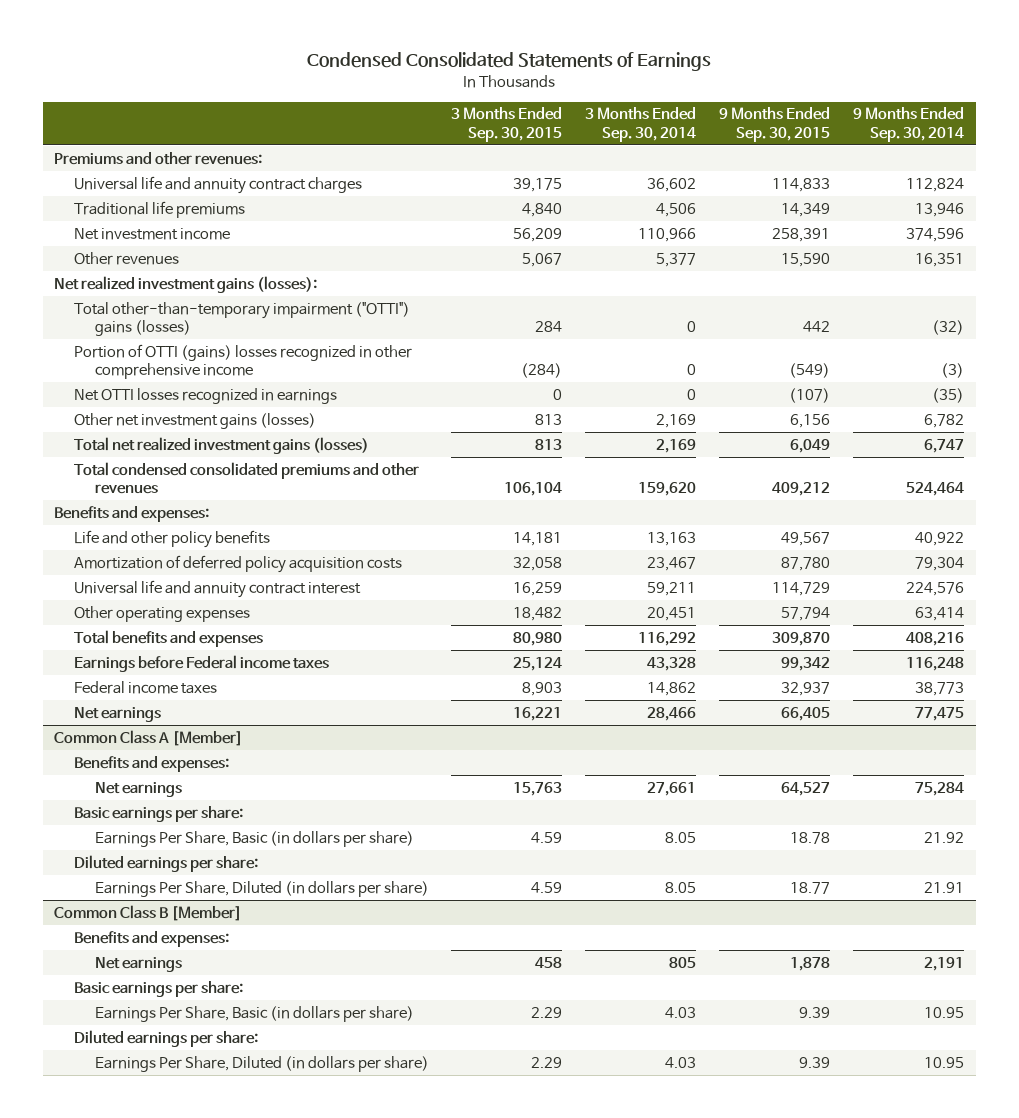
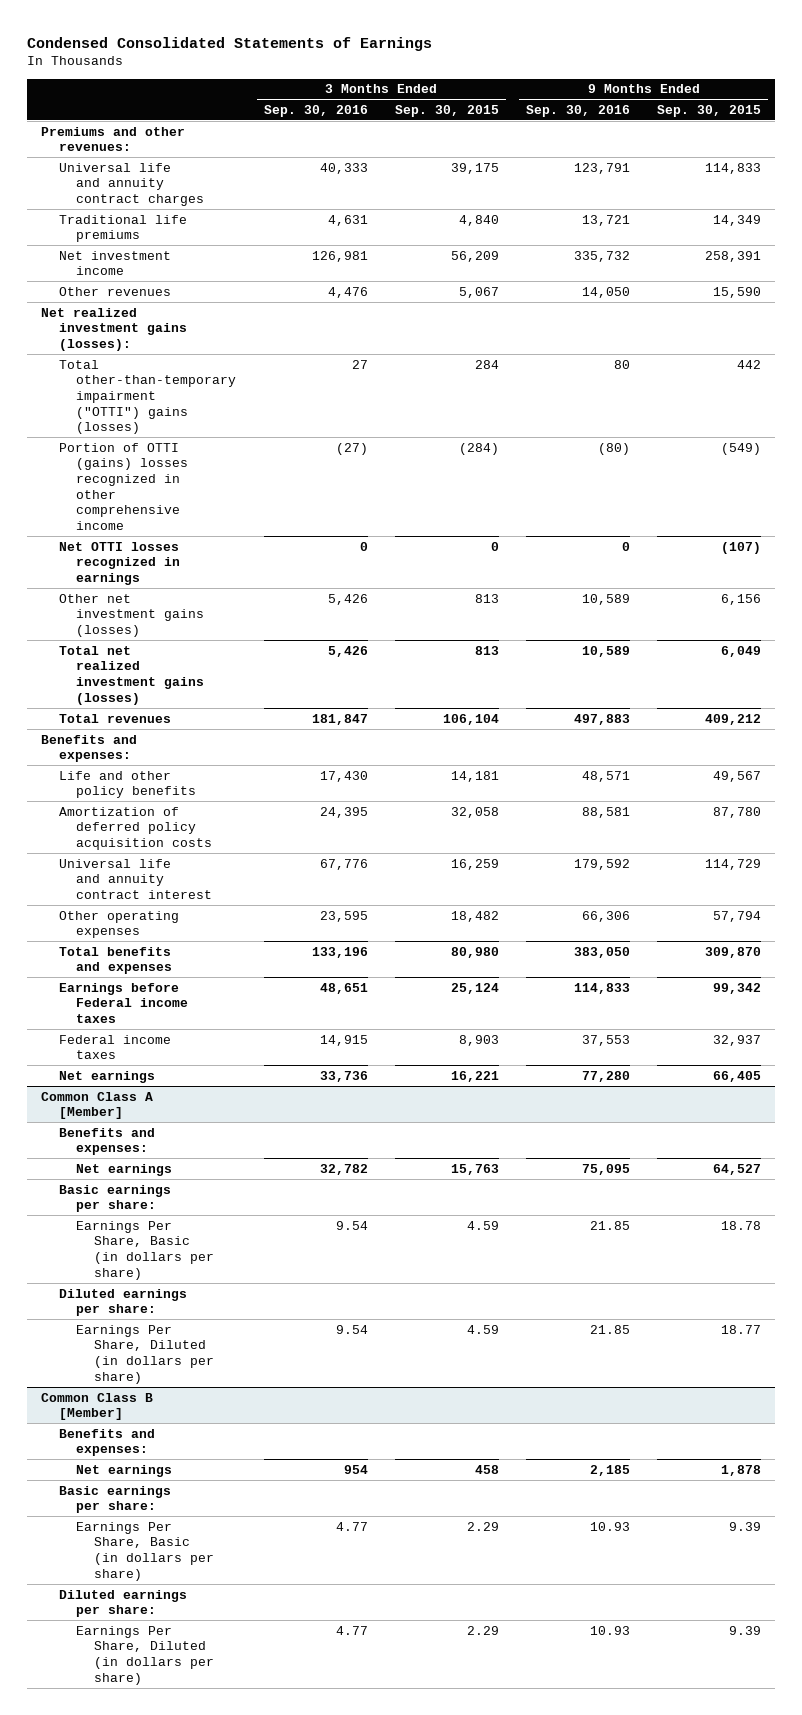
- | 3 Months Ended Sep. 30, 2015 | 3 Months Ended Sep. 30, 2014 | 9 Months Ended Sep. 30, 2015 | 9 Months Ended Sep. 30, 2014
+ | 3 Months Ended Sep. 30, 2016 | 3 Months Ended Sep. 30, 2015 | 9 Months Ended Sep. 30, 2016 | 9 Months Ended Sep. 30, 2015
- Total condensed consolidated premiums and other revenues | 106,104 | 159,620 | 409,212 | 524,464
+ Total revenues | 181,847 | 106,104 | 497,883 | 409,212

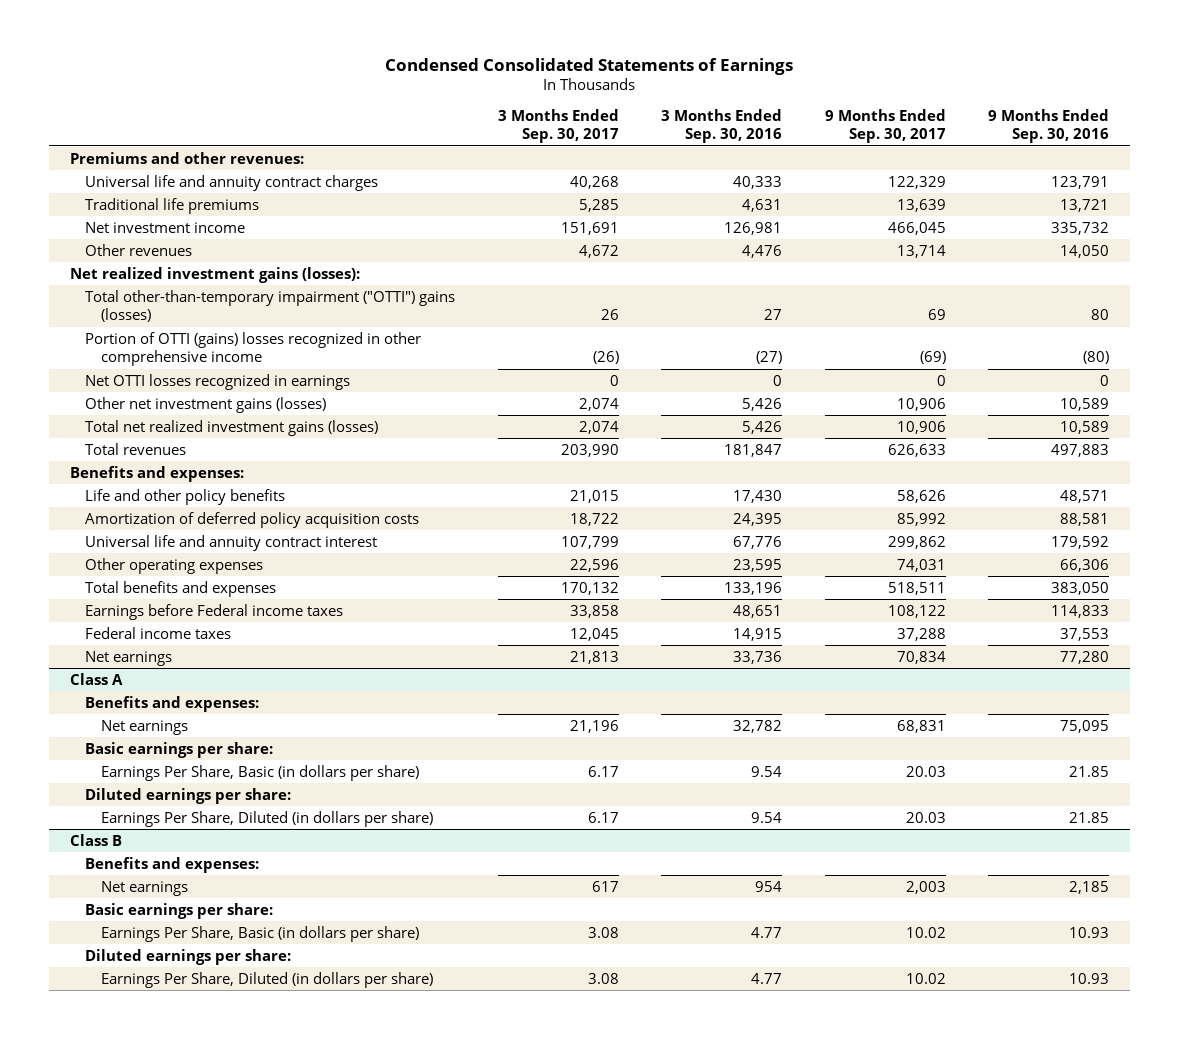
- | 3 Months Ended Sep. 30, 2016 | 3 Months Ended Sep. 30, 2015 | 9 Months Ended Sep. 30, 2016 | 9 Months Ended Sep. 30, 2015
+ | 3 Months Ended Sep. 30, 2017 | 3 Months Ended Sep. 30, 2016 | 9 Months Ended Sep. 30, 2017 | 9 Months Ended Sep. 30, 2016
- Common Class A [Member]
+ Class A
- Common Class B [Member]
+ Class B

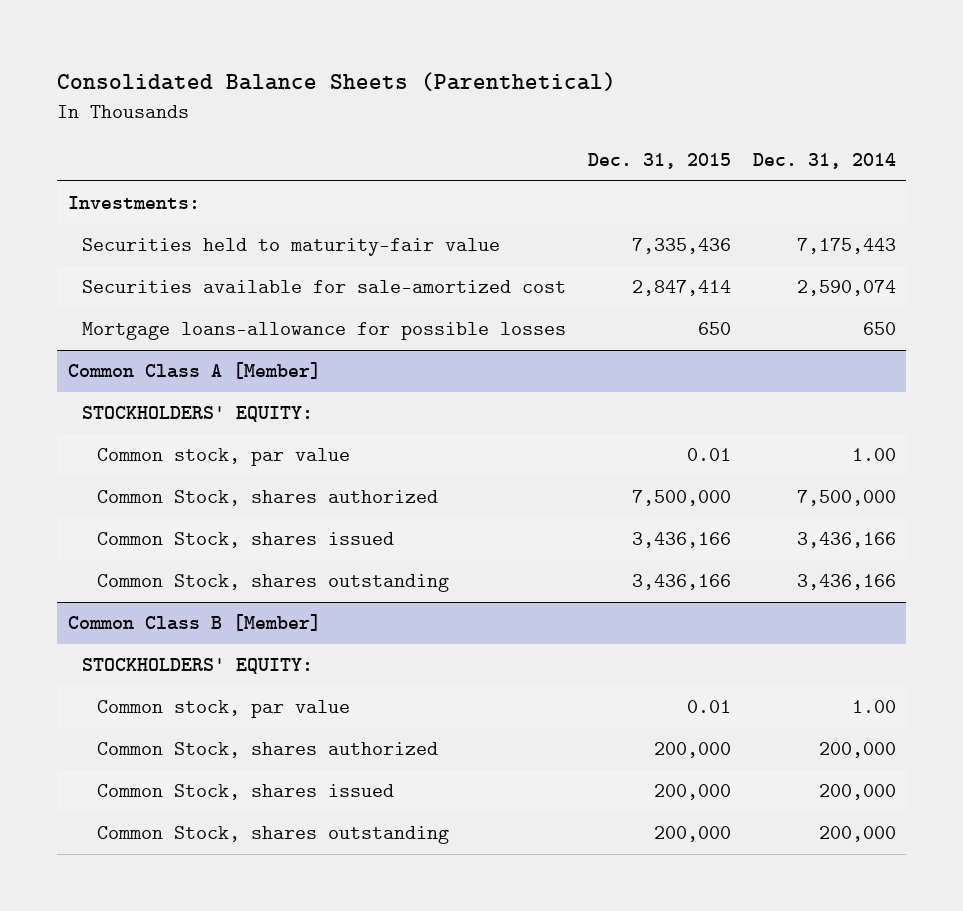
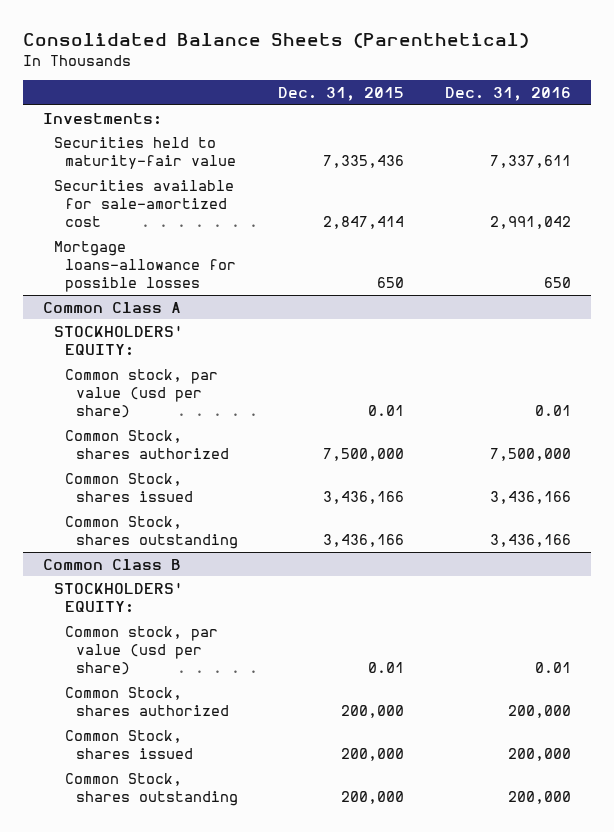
- | Dec. 31, 2015 | Dec. 31, 2014
+ | Dec. 31, 2015 | Dec. 31, 2016
- Common Class A [Member]
+ Common Class A
- Common stock, par value | 0.01 | 1.00
+ Common stock, par value (usd per share) | 0.01 | 0.01
- Common Class B [Member]
+ Common Class B
- Common stock, par value | 0.01 | 1.00
+ Common stock, par value (usd per share) | 0.01 | 0.01

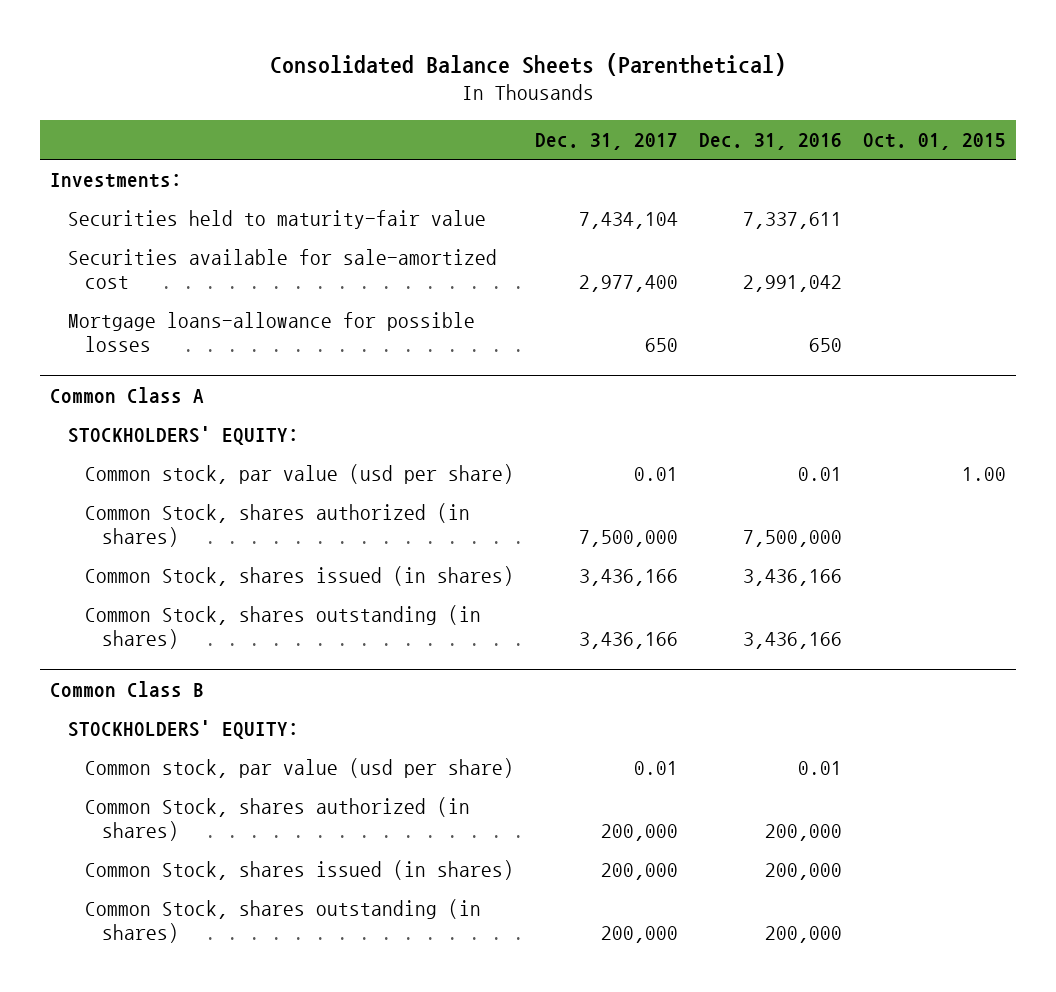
- | Dec. 31, 2015 | Dec. 31, 2016
+ | Dec. 31, 2017 | Dec. 31, 2016 | Oct. 01, 2015
@ Common Class A
- Common Stock, shares authorized | 7,500,000 | 7,500,000
- Common Stock, shares issued | 3,436,166 | 3,436,166
- Common Stock, shares outstanding | 3,436,166 | 3,436,166
+ Common Stock, shares authorized (in shares) | 7,500,000 | 7,500,000 |
+ Common Stock, shares issued (in shares) | 3,436,166 | 3,436,166 |
+ Common Stock, shares outstanding (in shares) | 3,436,166 | 3,436,166 |
@ Common Class B
- Common Stock, shares authorized | 200,000 | 200,000
- Common Stock, shares issued | 200,000 | 200,000
- Common Stock, shares outstanding | 200,000 | 200,000
+ Common Stock, shares authorized (in shares) | 200,000 | 200,000 |
+ Common Stock, shares issued (in shares) | 200,000 | 200,000 |
+ Common Stock, shares outstanding (in shares) | 200,000 | 200,000 |

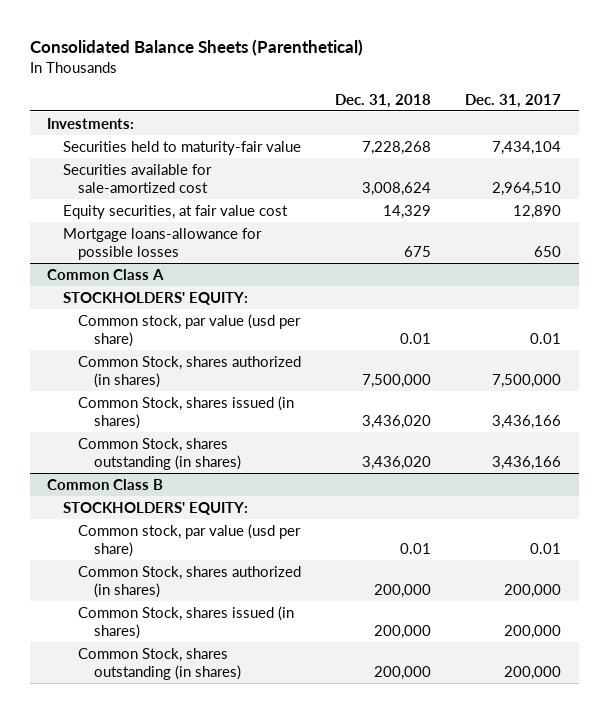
- | Dec. 31, 2017 | Dec. 31, 2016 | Oct. 01, 2015
+ | Dec. 31, 2018 | Dec. 31, 2017
- Securities available for sale-amortized cost | 2,977,400 | 2,991,042 |
+ Securities available for sale-amortized cost | 3,008,624 | 2,964,510
+ Equity securities, at fair value cost | 14,329 | 12,890

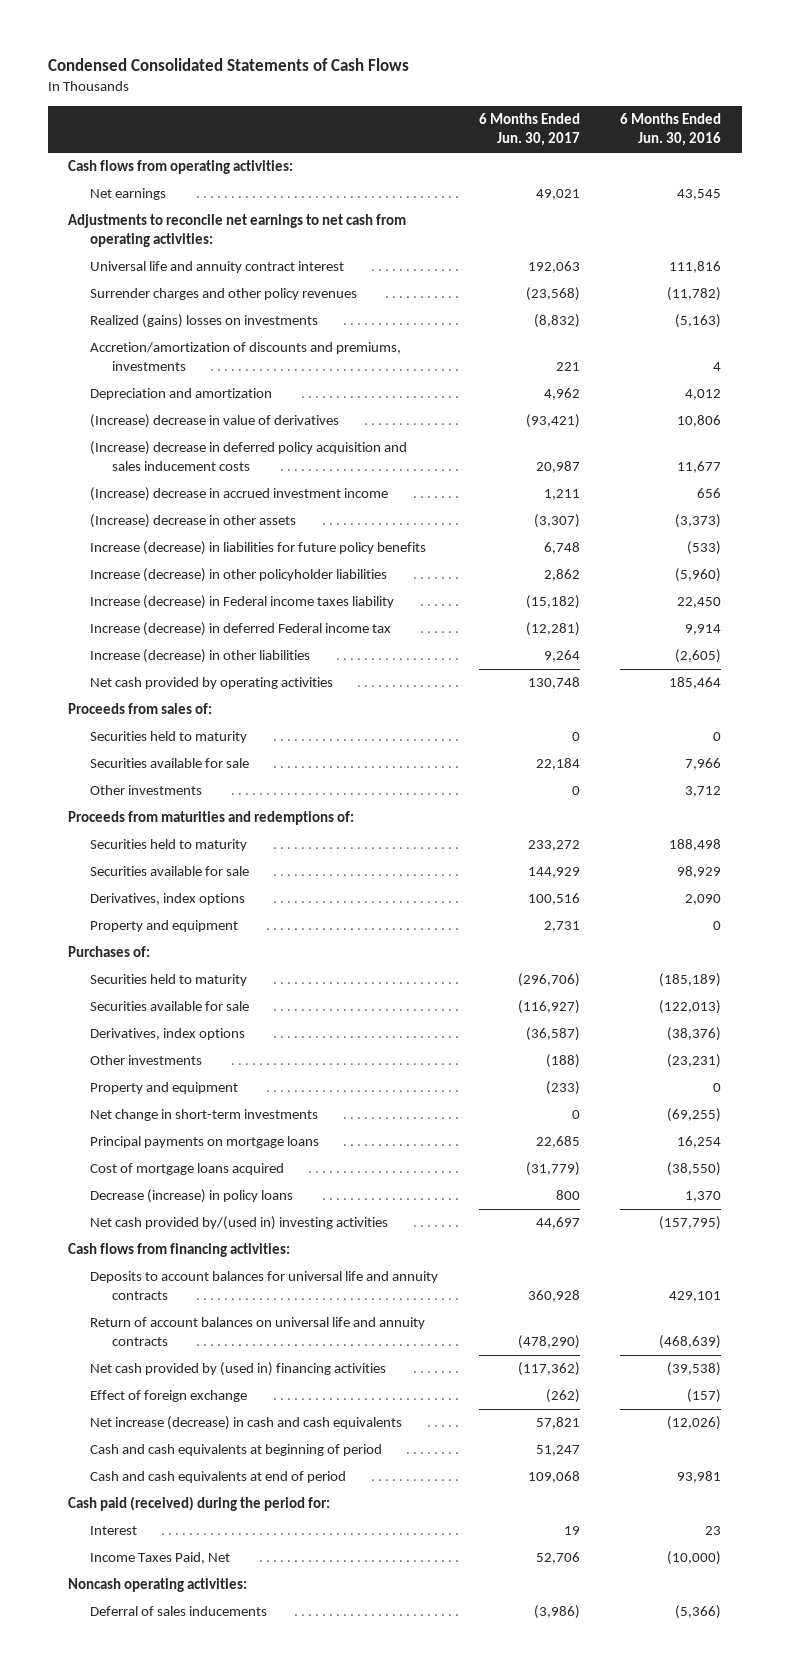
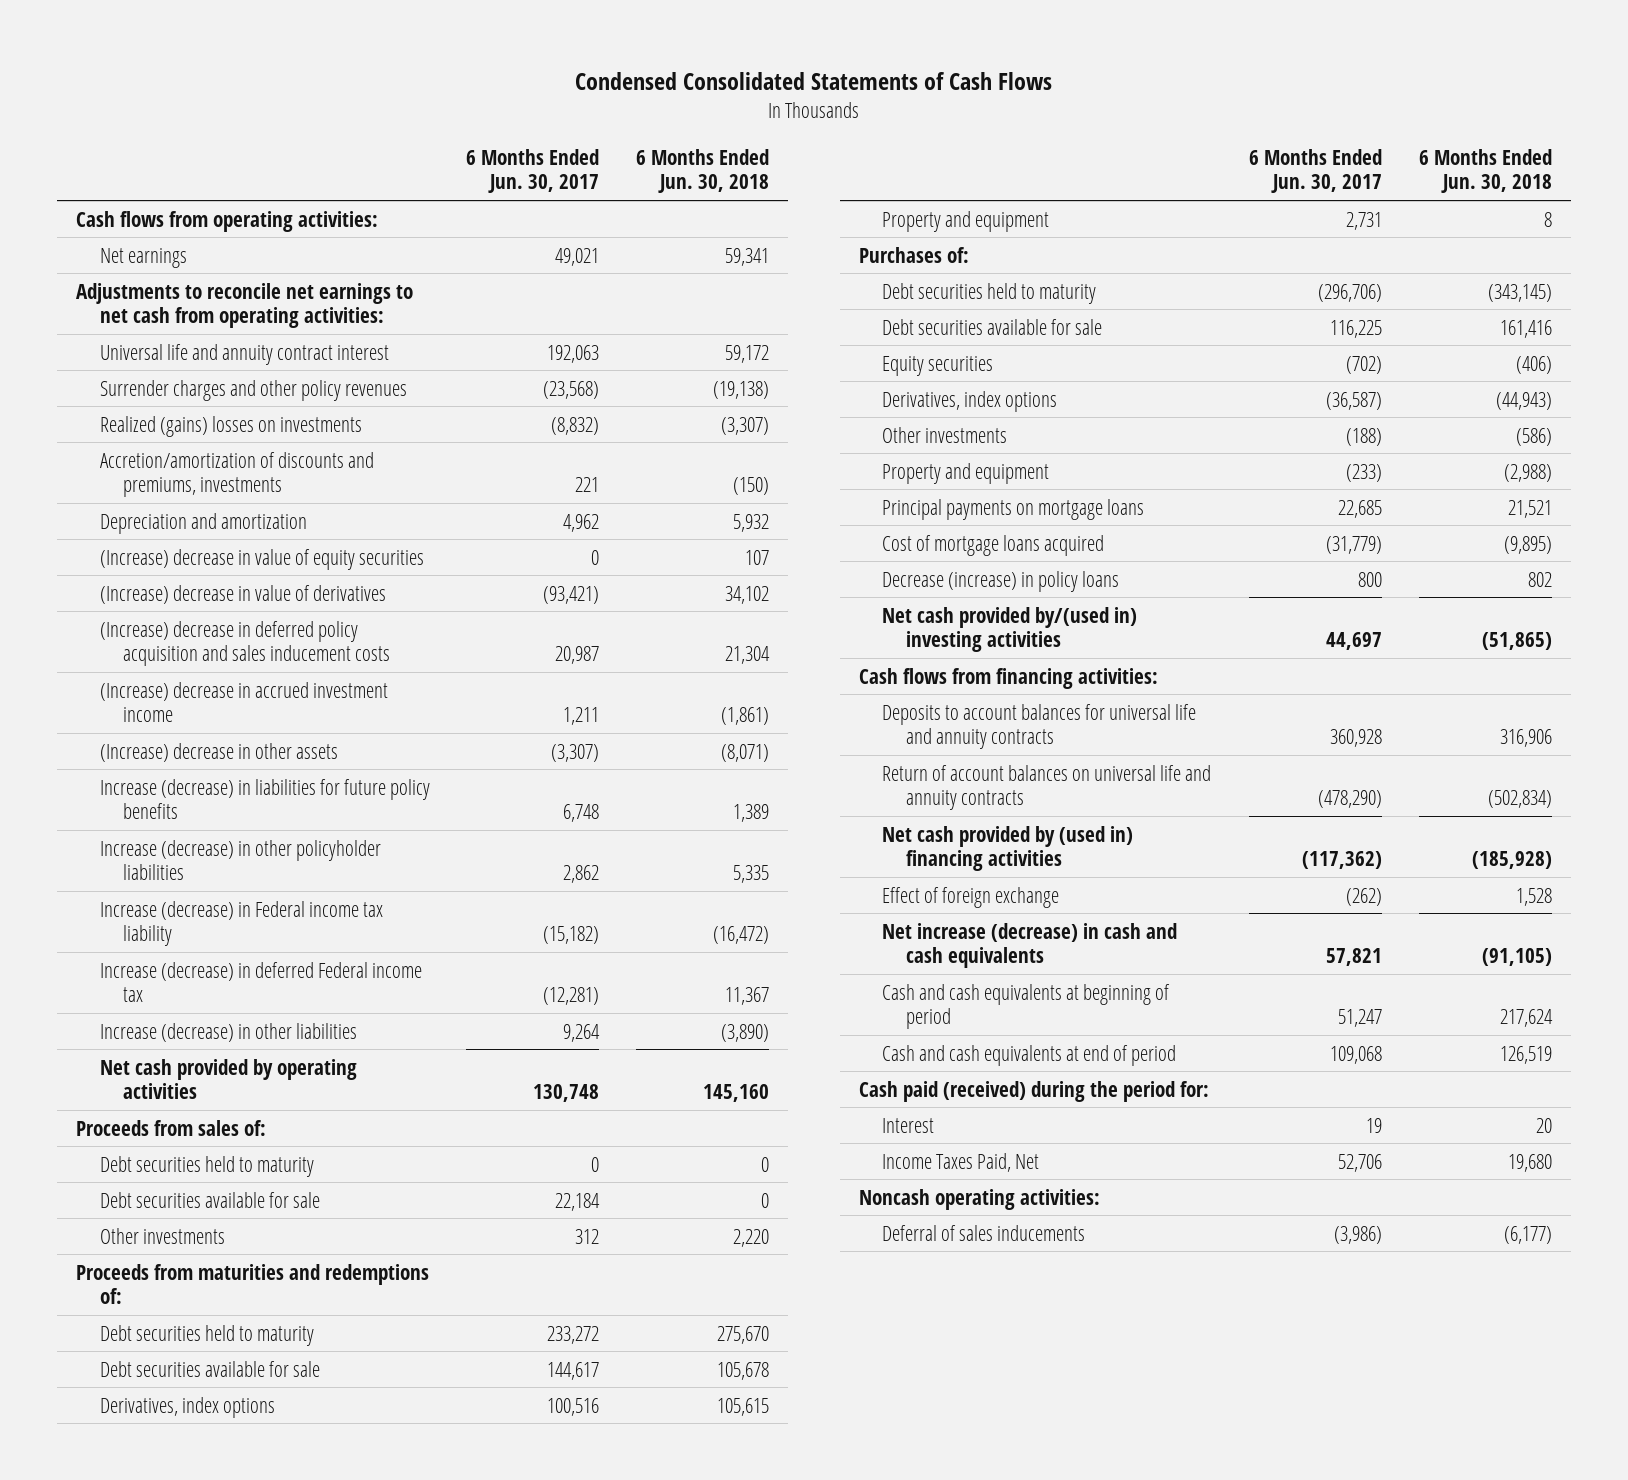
- | 6 Months Ended Jun. 30, 2017 | 6 Months Ended Jun. 30, 2016
+ | 6 Months Ended Jun. 30, 2017 | 6 Months Ended Jun. 30, 2018
+ (Increase) decrease in value of equity securities | 0 | 107
- Increase (decrease) in Federal income taxes liability | (15,182) | 22,450
+ Increase (decrease) in Federal income tax liability | (15,182) | (16,472)
- Securities held to maturity | 0 | 0
- Securities available for sale | 22,184 | 7,966
- Other investments | 0 | 3,712
+ Debt securities held to maturity | 0 | 0
+ Debt securities available for sale | 22,184 | 0
+ Other investments | 312 | 2,220
- Securities held to maturity | 233,272 | 188,498
- Securities available for sale | 144,929 | 98,929
+ Debt securities held to maturity | 233,272 | 275,670
+ Debt securities available for sale | 144,617 | 105,678
- Securities held to maturity | (296,706) | (185,189)
- Securities available for sale | (116,927) | (122,013)
+ Debt securities held to maturity | (296,706) | (343,145)
+ Debt securities available for sale | 116,225 | 161,416
+ Equity securities | (702) | (406)
- Net change in short-term investments | 0 | (69,255)

